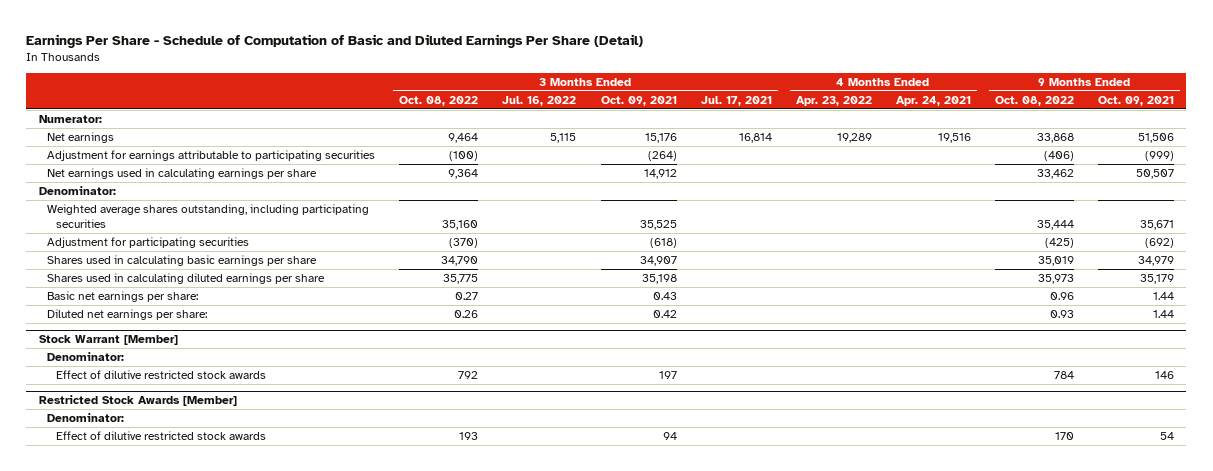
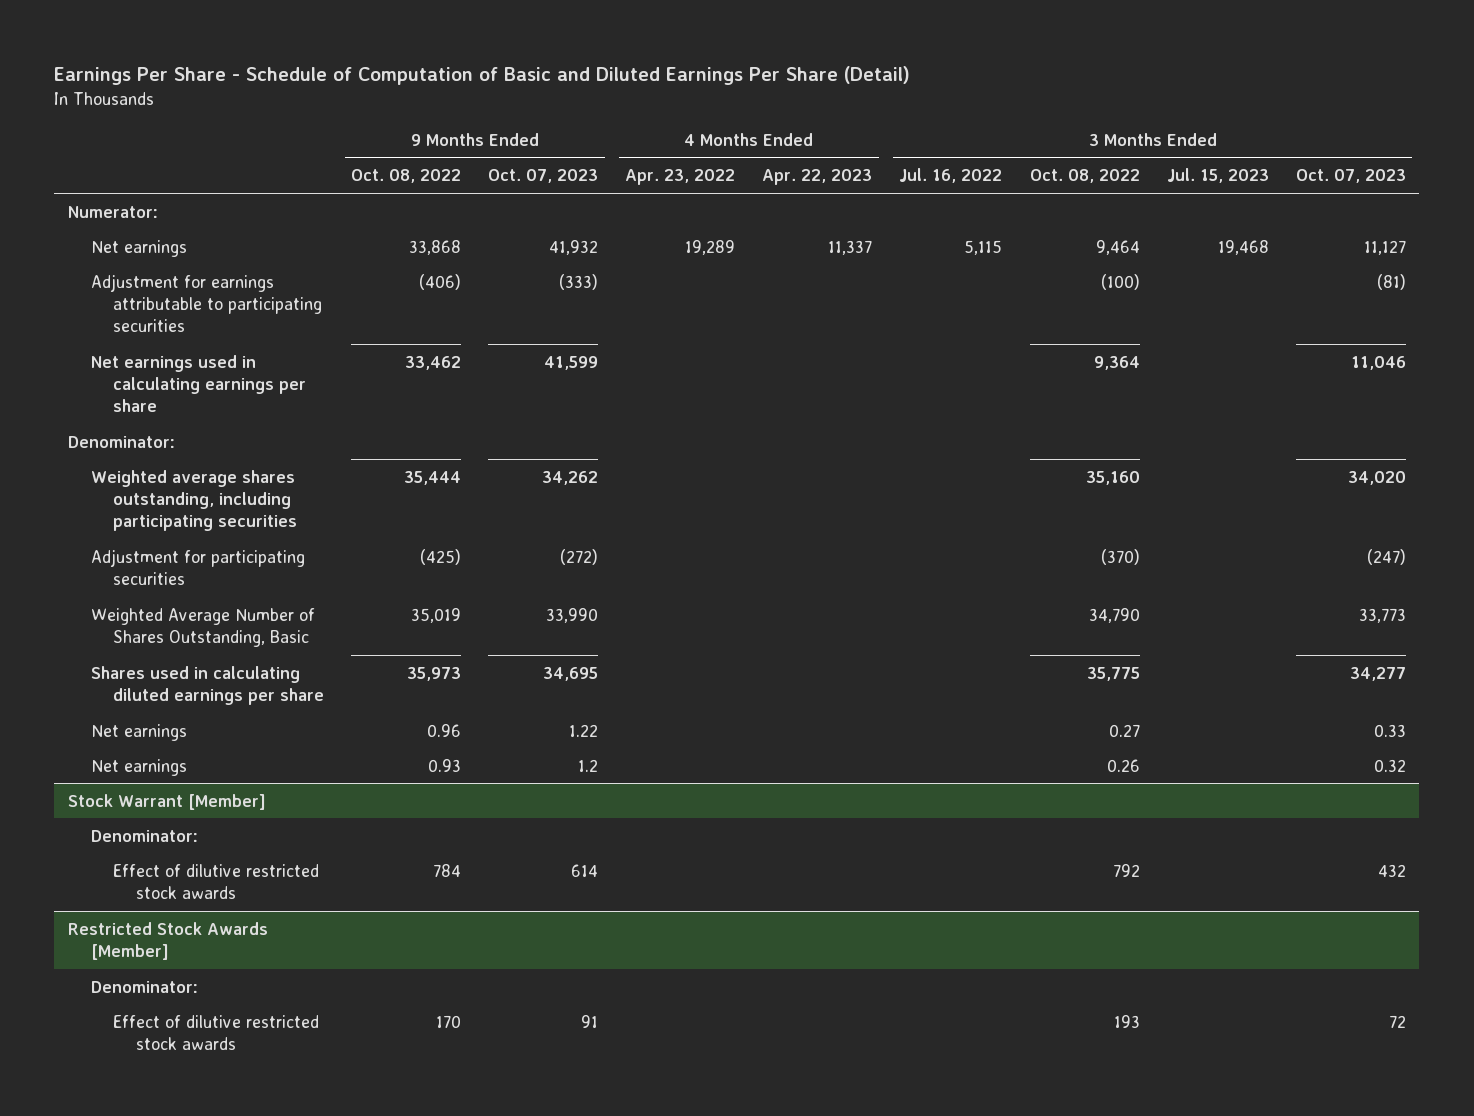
- | 3 Months Ended Oct. 08, 2022 | 3 Months Ended Jul. 16, 2022 | 3 Months Ended Oct. 09, 2021 | 3 Months Ended Jul. 17, 2021 | 4 Months Ended Apr. 23, 2022 | 4 Months Ended Apr. 24, 2021 | 9 Months Ended Oct. 08, 2022 | 9 Months Ended Oct. 09, 2021
+ | 9 Months Ended Oct. 08, 2022 | 9 Months Ended Oct. 07, 2023 | 4 Months Ended Apr. 23, 2022 | 4 Months Ended Apr. 22, 2023 | 3 Months Ended Jul. 16, 2022 | 3 Months Ended Oct. 08, 2022 | 3 Months Ended Jul. 15, 2023 | 3 Months Ended Oct. 07, 2023
- Shares used in calculating basic earnings per share | 34,790 | | 34,907 | | | | 35,019 | 34,979
+ Weighted Average Number of Shares Outstanding, Basic | 35,019 | 33,990 | | | | 34,790 | | 33,773
- Basic net earnings per share: | 0.27 | | 0.43 | | | | 0.96 | 1.44
- Diluted net earnings per share: | 0.26 | | 0.42 | | | | 0.93 | 1.44
+ Net earnings | 0.96 | 1.22 | | | | 0.27 | | 0.33
+ Net earnings | 0.93 | 1.2 | | | | 0.26 | | 0.32

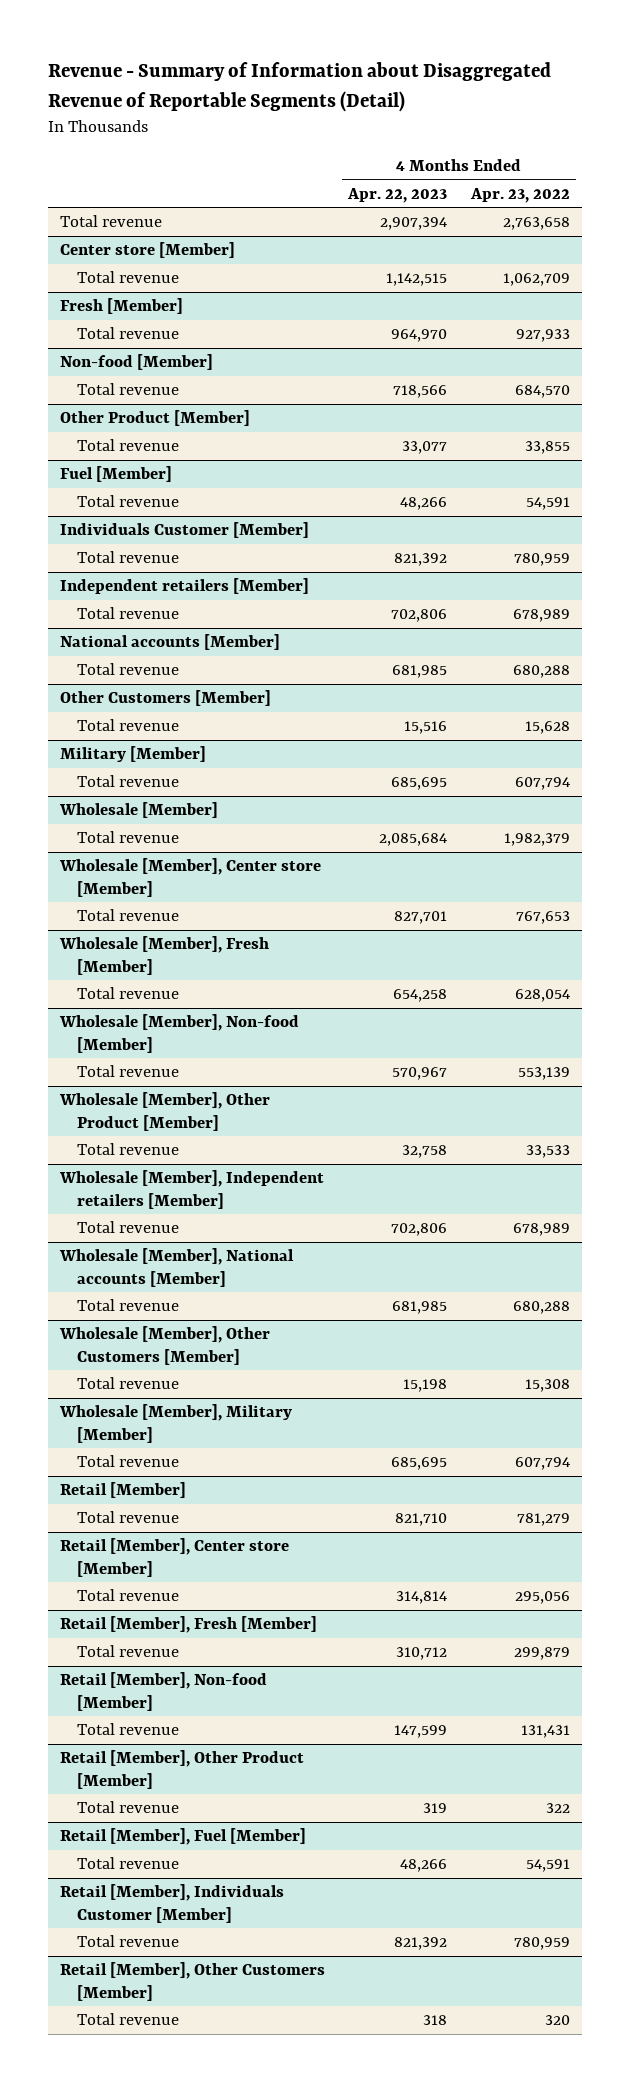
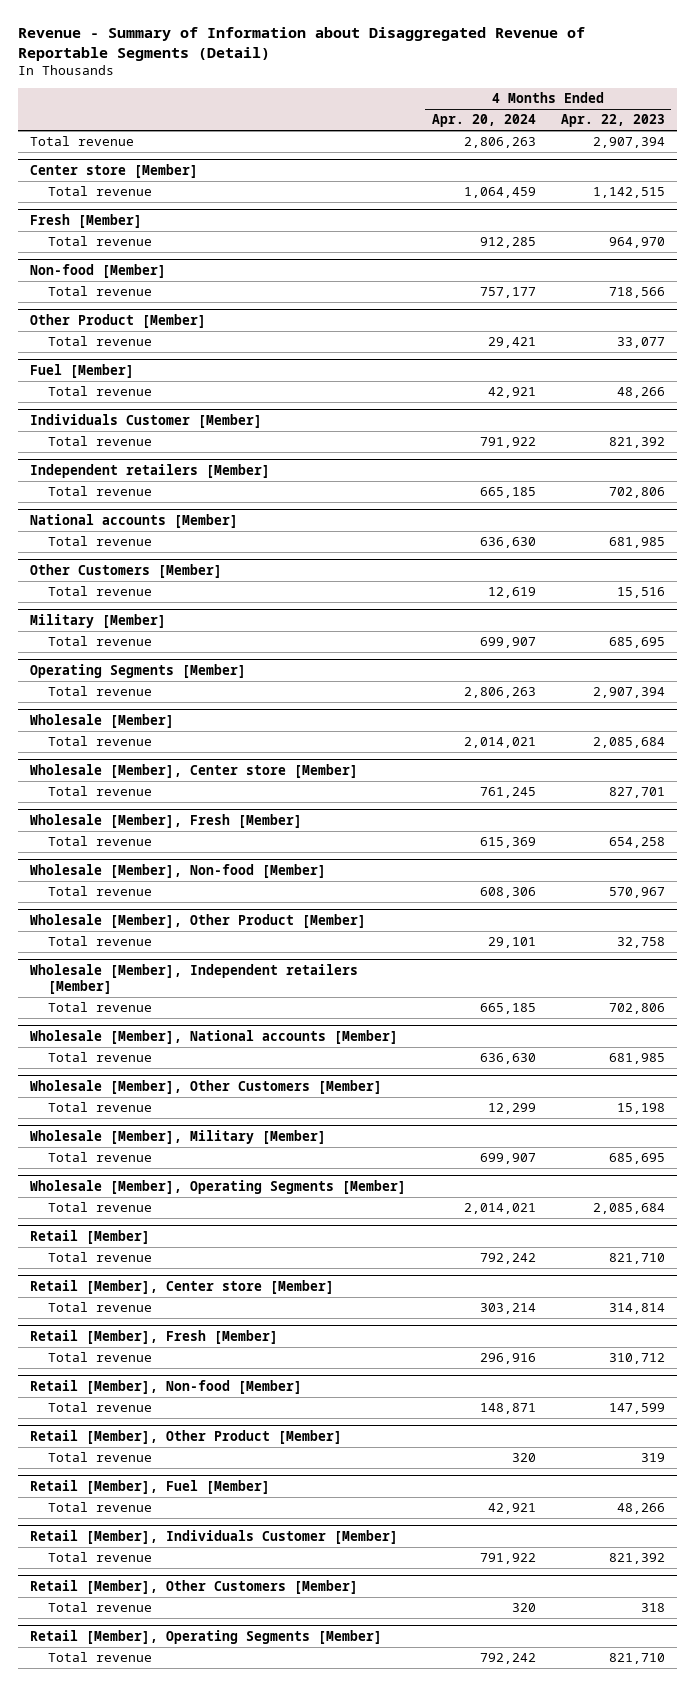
- | 4 Months Ended Apr. 22, 2023 | 4 Months Ended Apr. 23, 2022
+ | 4 Months Ended Apr. 20, 2024 | 4 Months Ended Apr. 22, 2023
+ Operating Segments [Member]
+ Total revenue | 2,806,263 | 2,907,394
+ Wholesale [Member], Operating Segments [Member]
+ Total revenue | 2,014,021 | 2,085,684
+ Retail [Member], Operating Segments [Member]
+ Total revenue | 792,242 | 821,710

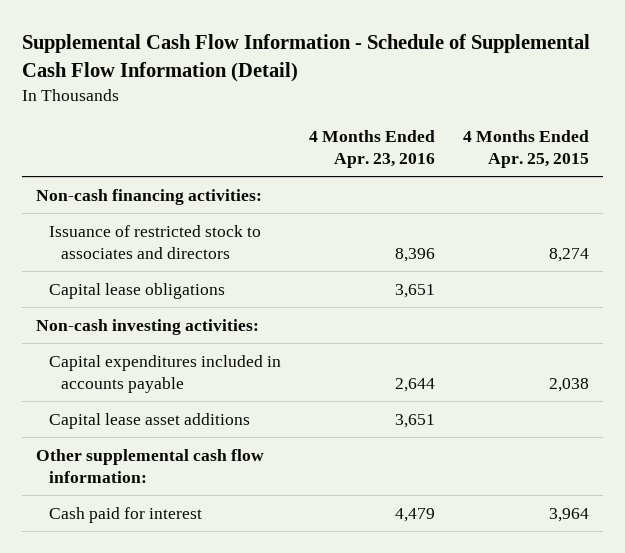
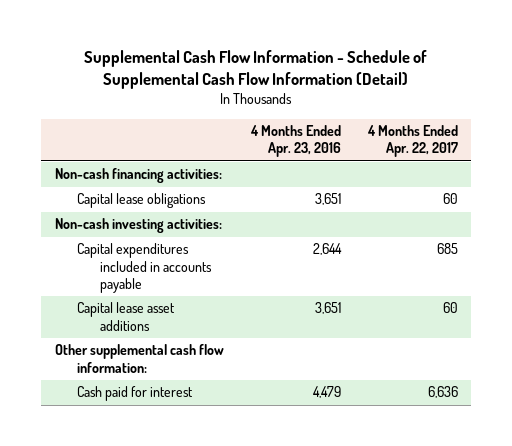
- | 4 Months Ended Apr. 23, 2016 | 4 Months Ended Apr. 25, 2015
+ | 4 Months Ended Apr. 23, 2016 | 4 Months Ended Apr. 22, 2017
- Issuance of restricted stock to associates and directors | 8,396 | 8,274

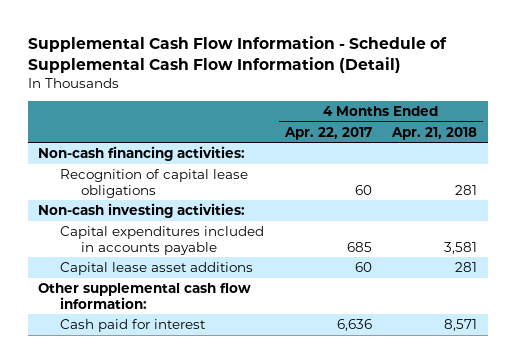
- | 4 Months Ended Apr. 23, 2016 | 4 Months Ended Apr. 22, 2017
+ | 4 Months Ended Apr. 22, 2017 | 4 Months Ended Apr. 21, 2018
- Capital lease obligations | 3,651 | 60
+ Recognition of capital lease obligations | 60 | 281

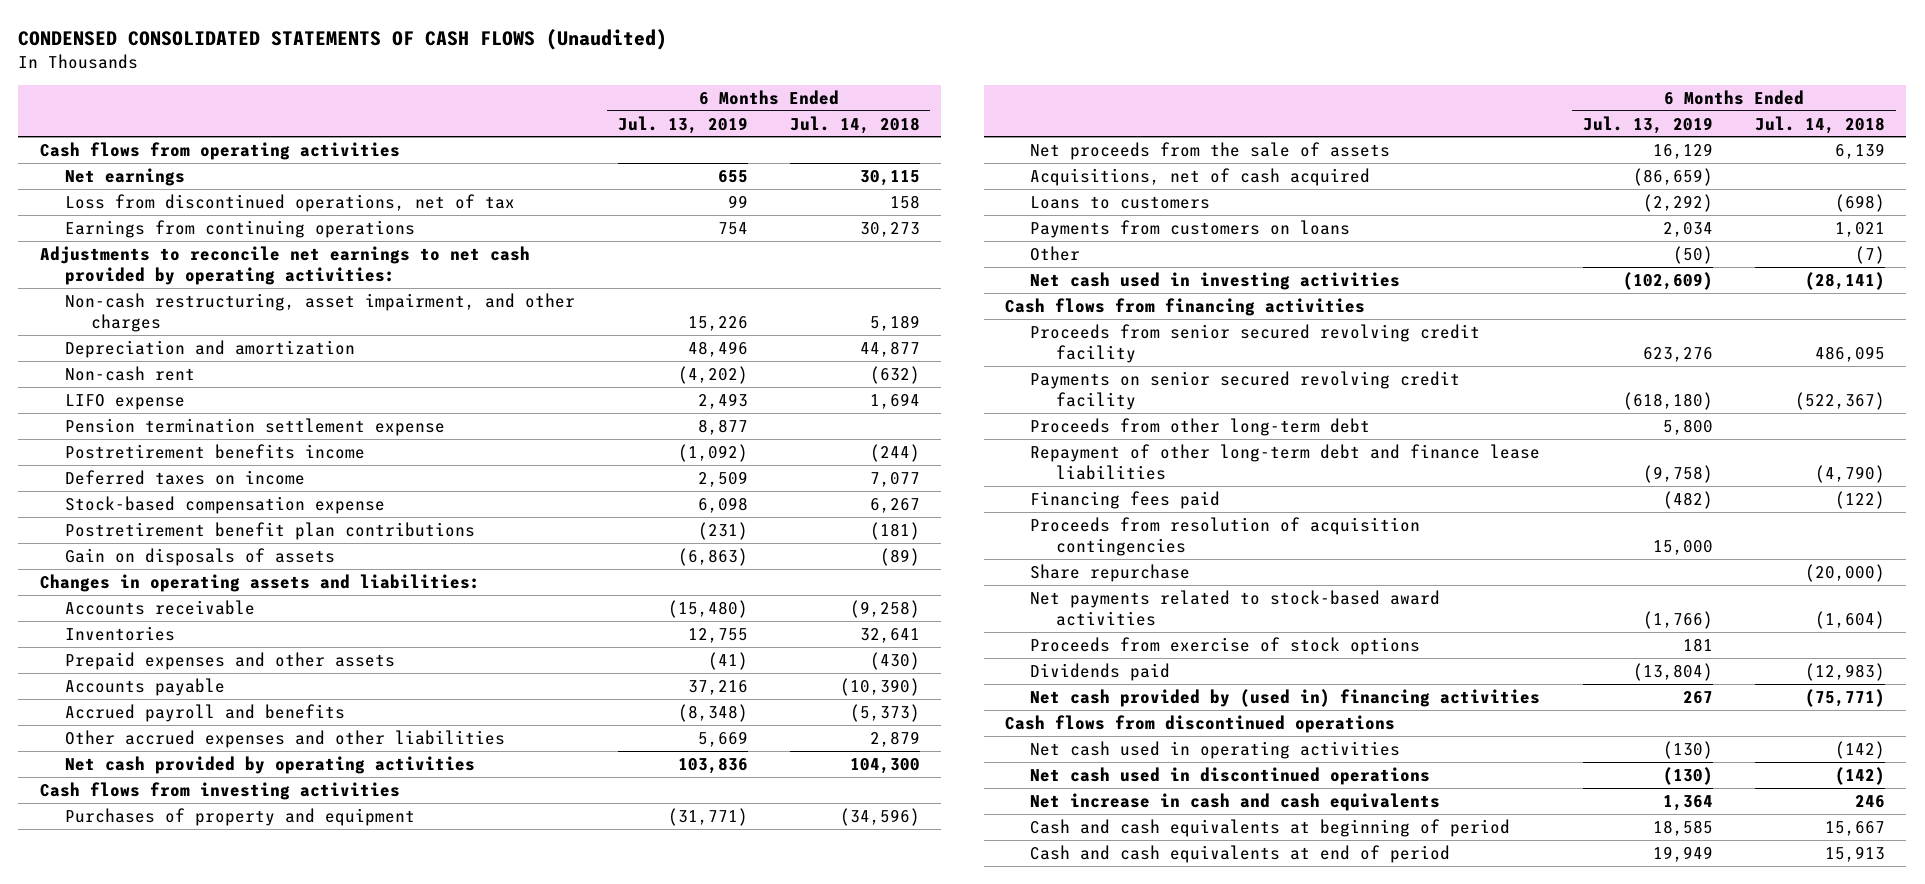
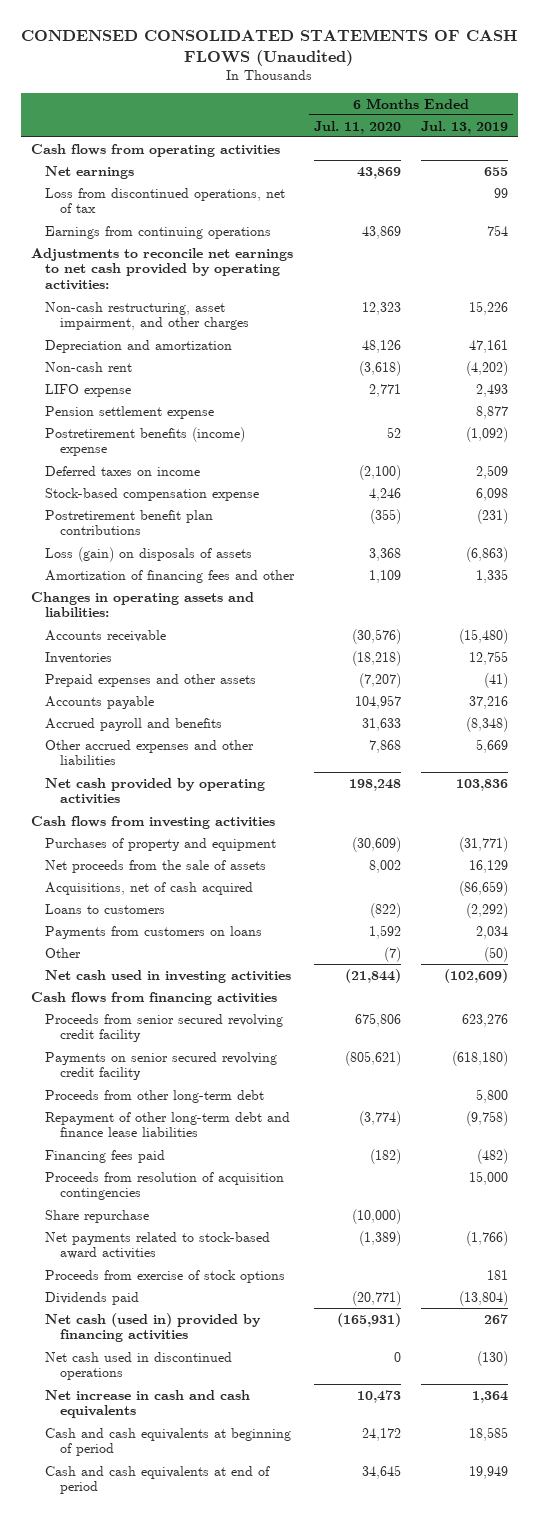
- | 6 Months Ended Jul. 13, 2019 | 6 Months Ended Jul. 14, 2018
+ | 6 Months Ended Jul. 11, 2020 | 6 Months Ended Jul. 13, 2019
- Depreciation and amortization | 48,496 | 44,877
+ Depreciation and amortization | 48,126 | 47,161
- Pension termination settlement expense | 8,877 |
- Postretirement benefits income | (1,092) | (244)
+ Pension settlement expense | | 8,877
+ Postretirement benefits (income) expense | 52 | (1,092)
- Gain on disposals of assets | (6,863) | (89)
+ Loss (gain) on disposals of assets | 3,368 | (6,863)
+ Amortization of financing fees and other | 1,109 | 1,335
- Net cash provided by (used in) financing activities | 267 | (75,771)
- Cash flows from discontinued operations
- Net cash used in operating activities | (130) | (142)
+ Net cash (used in) provided by financing activities | (165,931) | 267

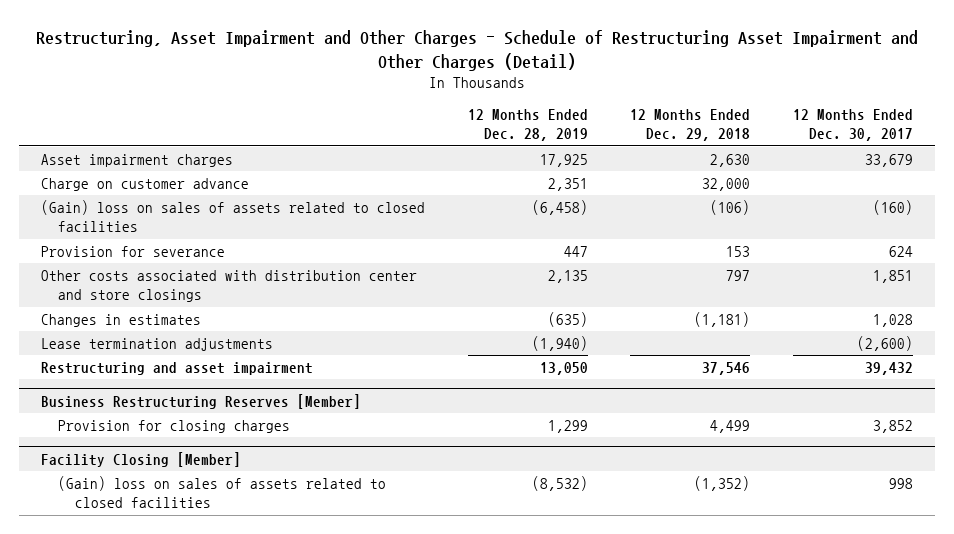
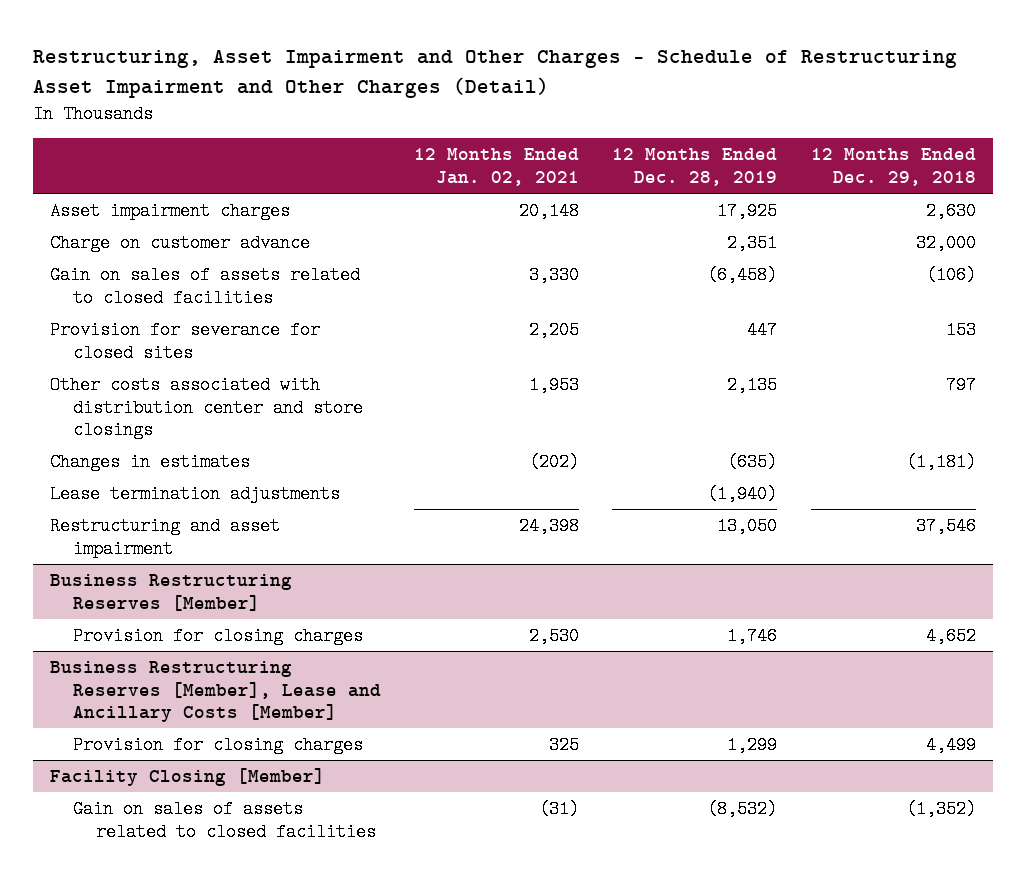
- | 12 Months Ended Dec. 28, 2019 | 12 Months Ended Dec. 29, 2018 | 12 Months Ended Dec. 30, 2017
+ | 12 Months Ended Jan. 02, 2021 | 12 Months Ended Dec. 28, 2019 | 12 Months Ended Dec. 29, 2018
- (Gain) loss on sales of assets related to closed facilities | (6,458) | (106) | (160)
- Provision for severance | 447 | 153 | 624
+ Gain on sales of assets related to closed facilities | 3,330 | (6,458) | (106)
+ Provision for severance for closed sites | 2,205 | 447 | 153
@ Business Restructuring Reserves [Member]
+ Provision for closing charges | 2,530 | 1,746 | 4,652
+ Business Restructuring Reserves [Member], Lease and Ancillary Costs [Member]
@ Facility Closing [Member]
- (Gain) loss on sales of assets related to closed facilities | (8,532) | (1,352) | 998
+ Gain on sales of assets related to closed facilities | (31) | (8,532) | (1,352)

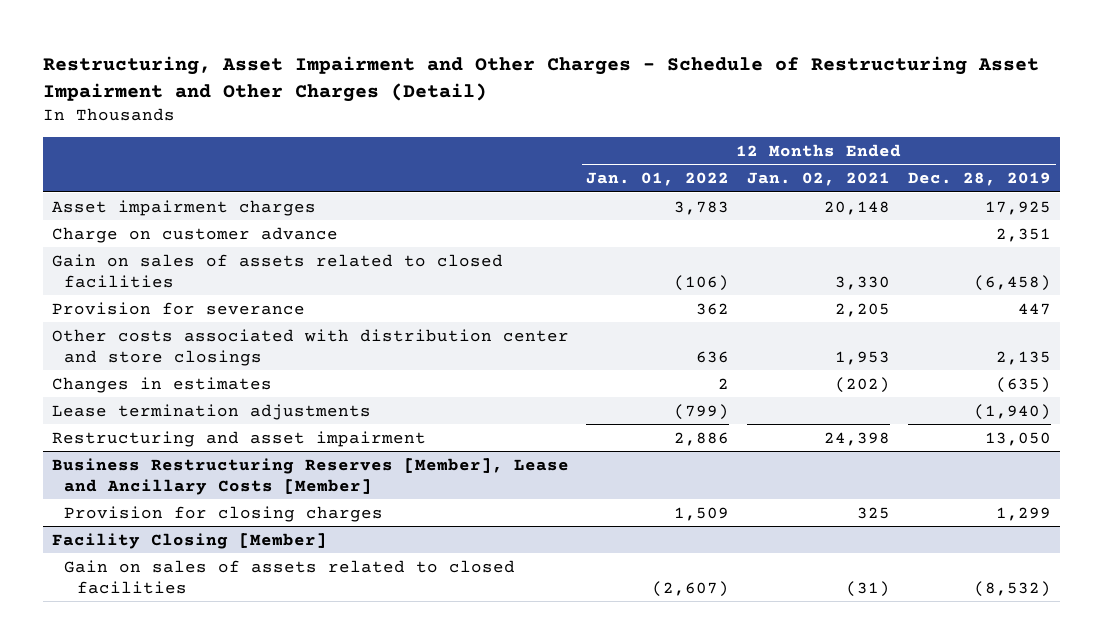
- | 12 Months Ended Jan. 02, 2021 | 12 Months Ended Dec. 28, 2019 | 12 Months Ended Dec. 29, 2018
+ | 12 Months Ended Jan. 01, 2022 | 12 Months Ended Jan. 02, 2021 | 12 Months Ended Dec. 28, 2019
- Provision for severance for closed sites | 2,205 | 447 | 153
+ Provision for severance | 362 | 2,205 | 447
- Business Restructuring Reserves [Member]
- Provision for closing charges | 2,530 | 1,746 | 4,652

